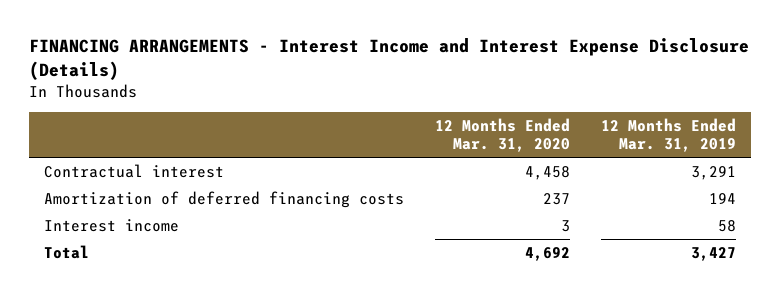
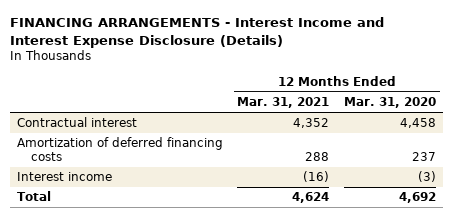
- | 12 Months Ended Mar. 31, 2020 | 12 Months Ended Mar. 31, 2019
+ | 12 Months Ended Mar. 31, 2021 | 12 Months Ended Mar. 31, 2020
- Interest income | 3 | 58
+ Interest income | (16) | (3)

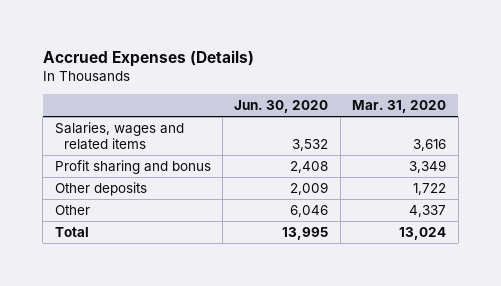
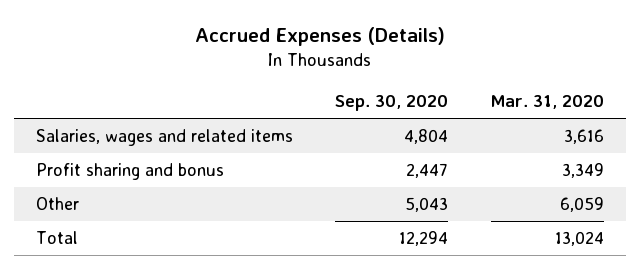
- | Jun. 30, 2020 | Mar. 31, 2020
+ | Sep. 30, 2020 | Mar. 31, 2020
- Other deposits | 2,009 | 1,722
- Other | 6,046 | 4,337
+ Other | 5,043 | 6,059

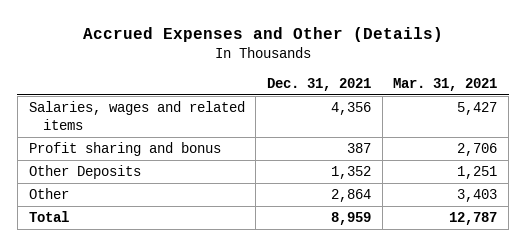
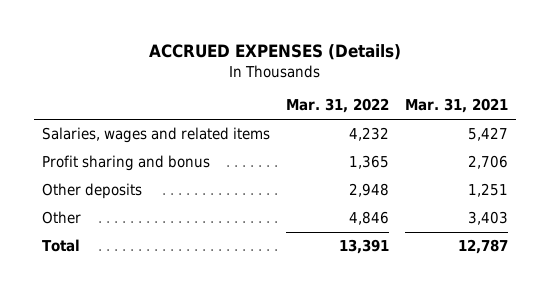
- Accrued Expenses and Other (Details)
+ ACCRUED EXPENSES (Details)
- | Dec. 31, 2021 | Mar. 31, 2021
+ | Mar. 31, 2022 | Mar. 31, 2021
- Other Deposits | 1,352 | 1,251
+ Other deposits | 2,948 | 1,251

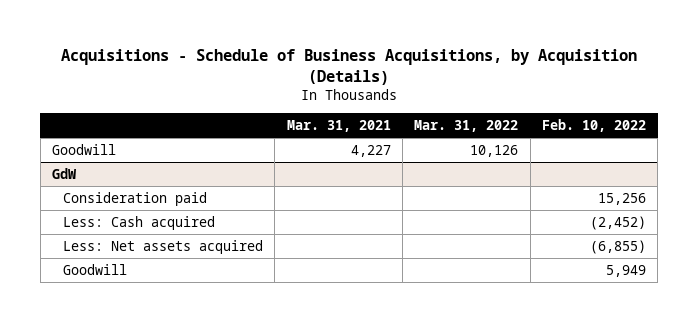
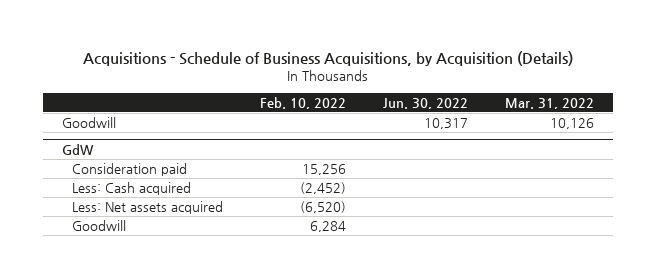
- | Mar. 31, 2021 | Mar. 31, 2022 | Feb. 10, 2022
+ | Feb. 10, 2022 | Jun. 30, 2022 | Mar. 31, 2022
@ GdW
- Less: Net assets acquired | | | (6,855)
- Goodwill | | | 5,949
+ Less: Net assets acquired | (6,520) | |
+ Goodwill | 6,284 | |

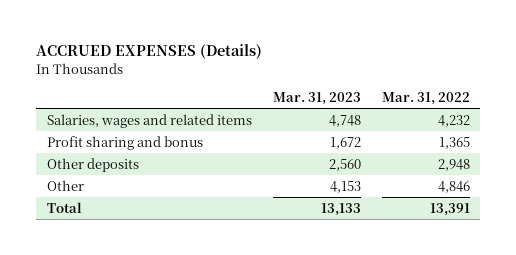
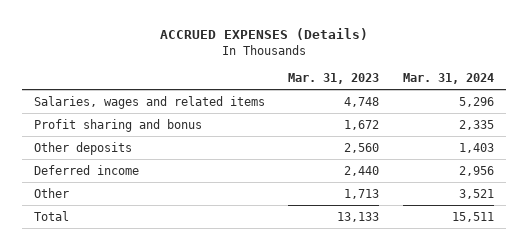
- | Mar. 31, 2023 | Mar. 31, 2022
+ | Mar. 31, 2023 | Mar. 31, 2024
- Other | 4,153 | 4,846
+ Deferred income | 2,440 | 2,956
+ Other | 1,713 | 3,521

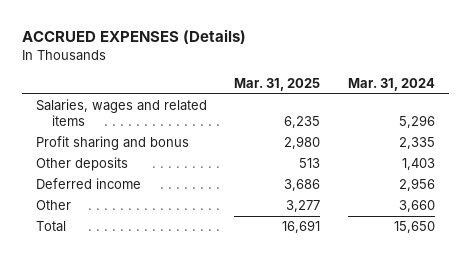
- | Mar. 31, 2023 | Mar. 31, 2024
+ | Mar. 31, 2025 | Mar. 31, 2024
- Other | 1,713 | 3,521
- Total | 13,133 | 15,511
+ Other | 3,277 | 3,660
+ Total | 16,691 | 15,650

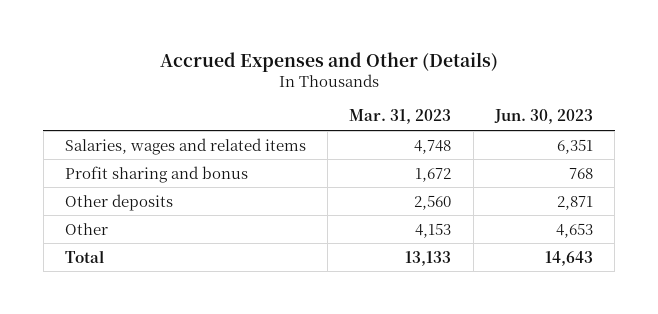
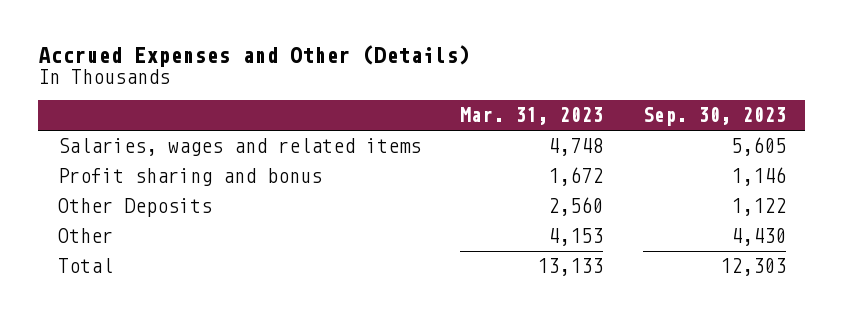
- | Mar. 31, 2023 | Jun. 30, 2023
+ | Mar. 31, 2023 | Sep. 30, 2023
- Other deposits | 2,560 | 2,871
+ Other Deposits | 2,560 | 1,122

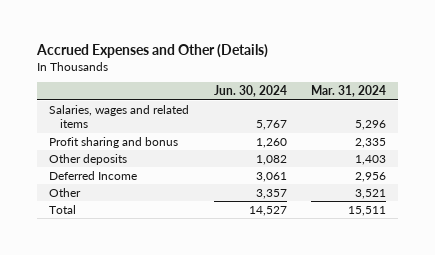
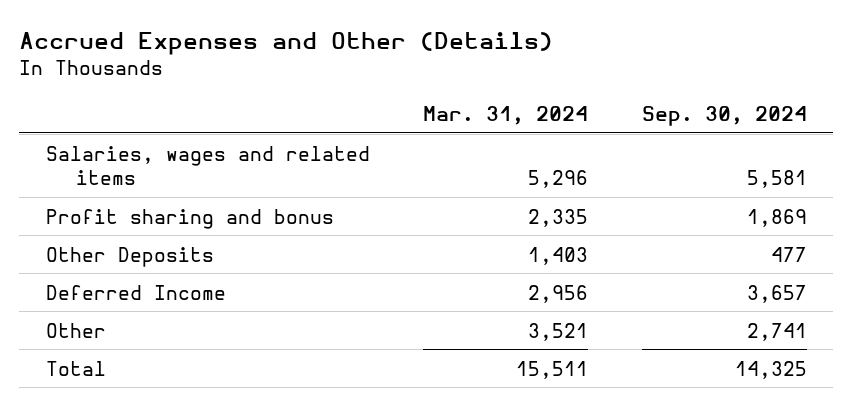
- | Jun. 30, 2024 | Mar. 31, 2024
+ | Mar. 31, 2024 | Sep. 30, 2024
- Other deposits | 1,082 | 1,403
+ Other Deposits | 1,403 | 477

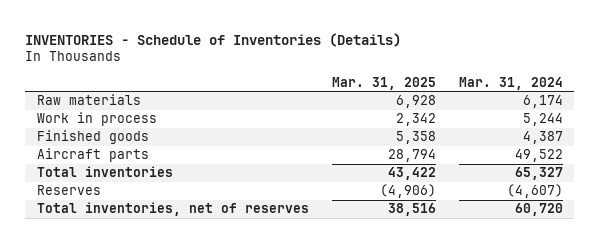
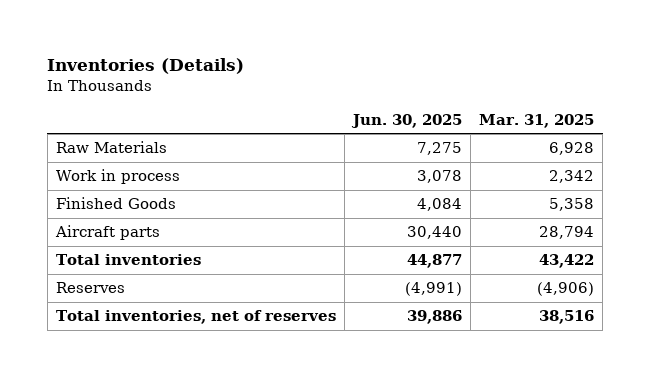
- INVENTORIES - Schedule of Inventories (Details)
+ Inventories (Details)
- | Mar. 31, 2025 | Mar. 31, 2024
+ | Jun. 30, 2025 | Mar. 31, 2025
- Raw materials | 6,928 | 6,174
+ Raw Materials | 7,275 | 6,928
- Finished goods | 5,358 | 4,387
+ Finished Goods | 4,084 | 5,358

